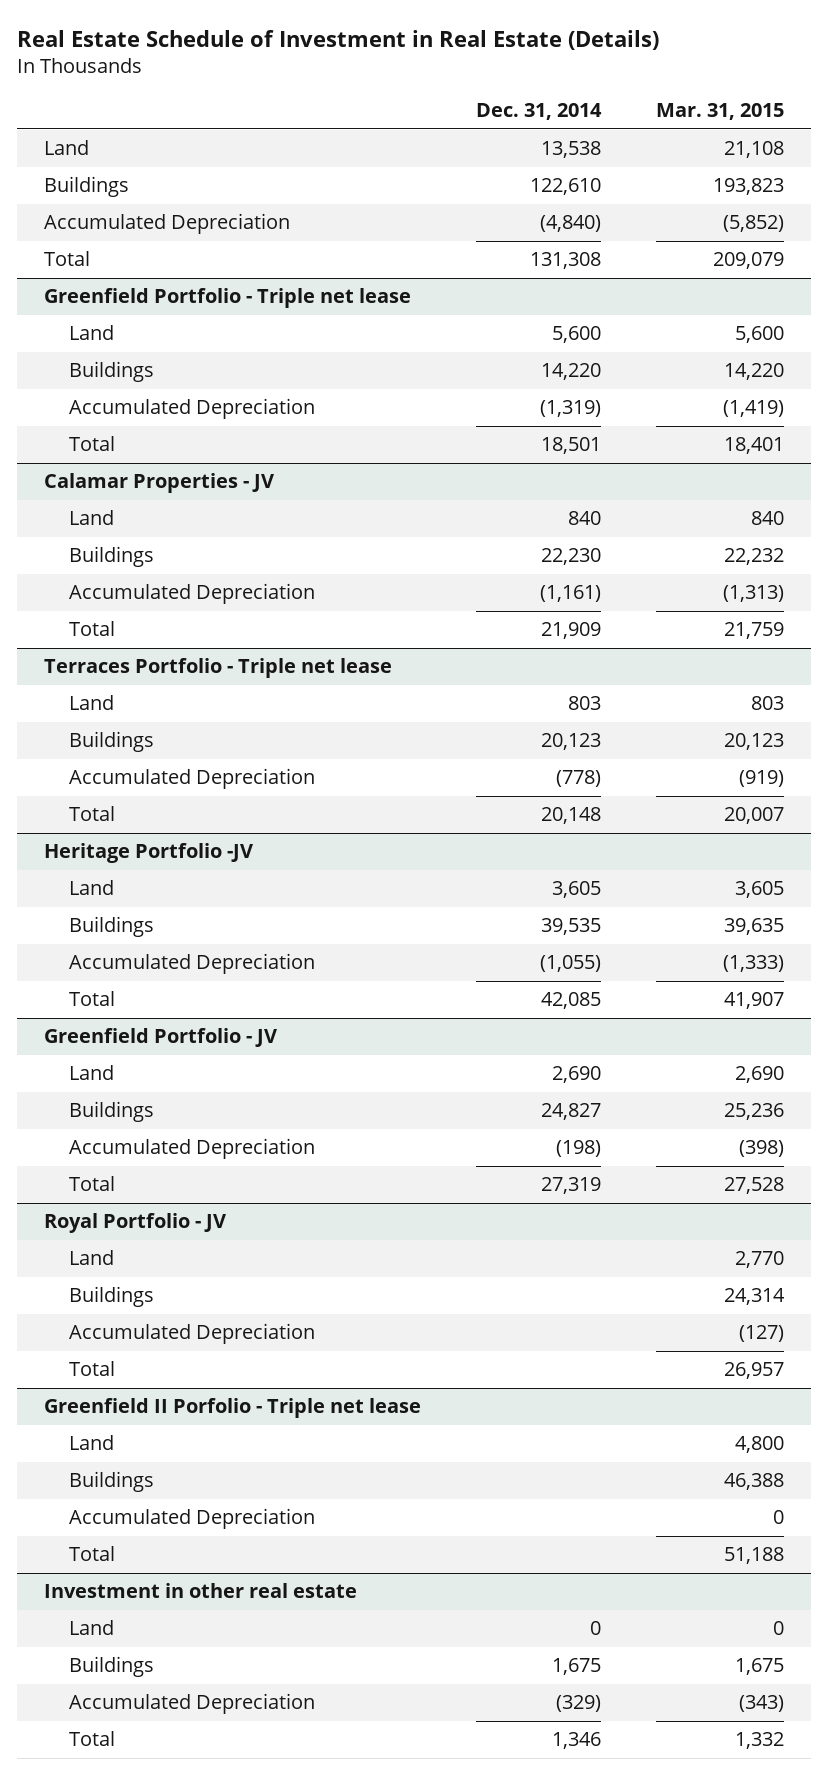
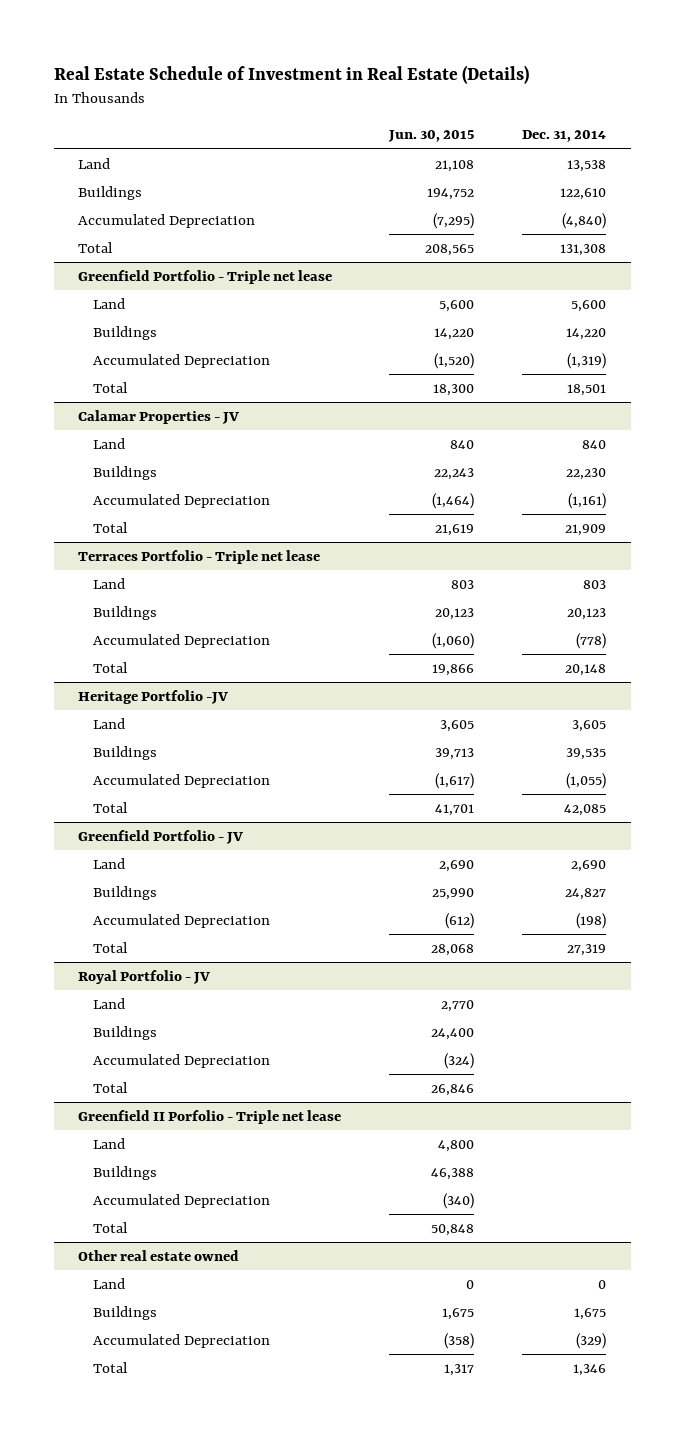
- | Dec. 31, 2014 | Mar. 31, 2015
+ | Jun. 30, 2015 | Dec. 31, 2014
- Investment in other real estate
+ Other real estate owned

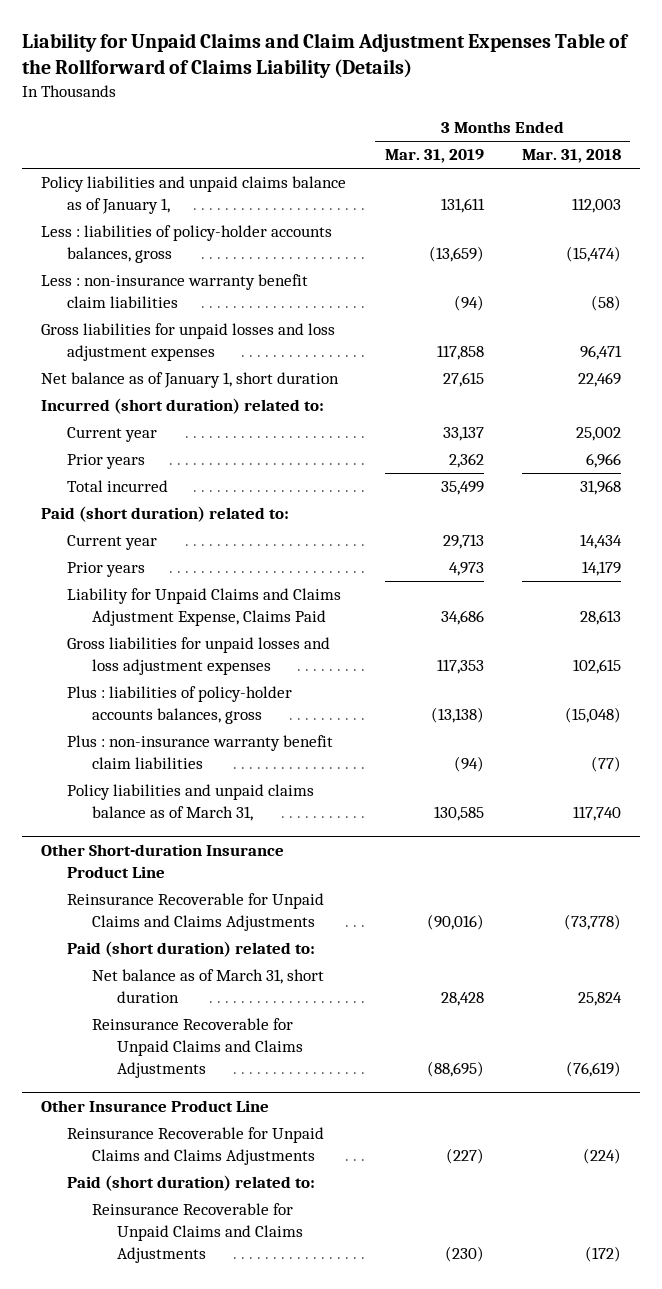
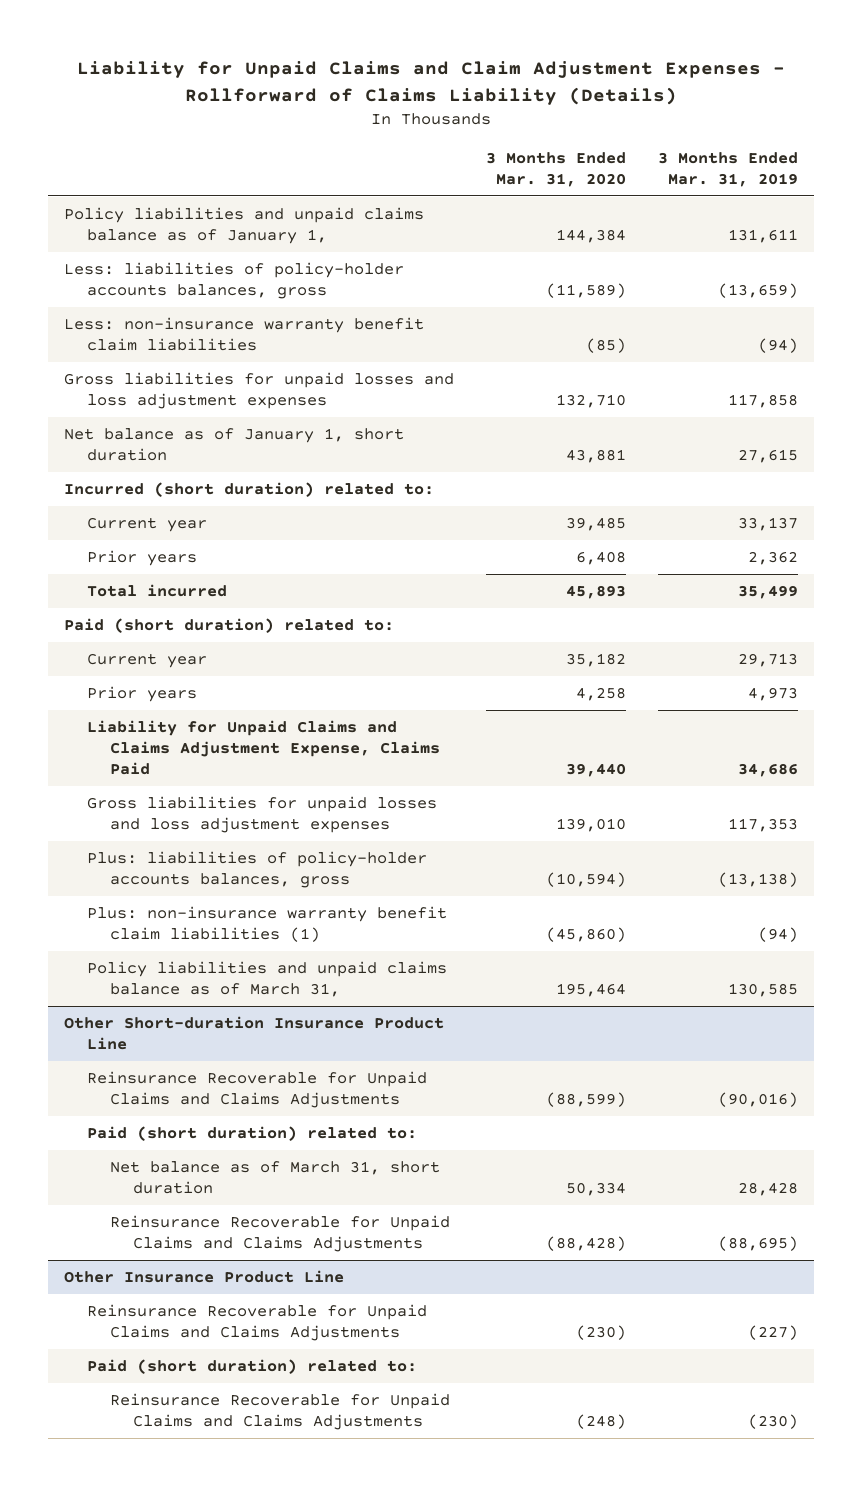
- Liability for Unpaid Claims and Claim Adjustment Expenses Table of the Rollforward of Claims Liability (Details)
+ Liability for Unpaid Claims and Claim Adjustment Expenses - Rollforward of Claims Liability (Details)
- | 3 Months Ended Mar. 31, 2019 | 3 Months Ended Mar. 31, 2018
+ | 3 Months Ended Mar. 31, 2020 | 3 Months Ended Mar. 31, 2019
- Less : liabilities of policy-holder accounts balances, gross | (13,659) | (15,474)
- Less : non-insurance warranty benefit claim liabilities | (94) | (58)
+ Less: liabilities of policy-holder accounts balances, gross | (11,589) | (13,659)
+ Less: non-insurance warranty benefit claim liabilities | (85) | (94)
- Plus : liabilities of policy-holder accounts balances, gross | (13,138) | (15,048)
- Plus : non-insurance warranty benefit claim liabilities | (94) | (77)
+ Plus: liabilities of policy-holder accounts balances, gross | (10,594) | (13,138)
+ Plus: non-insurance warranty benefit claim liabilities (1) | (45,860) | (94)

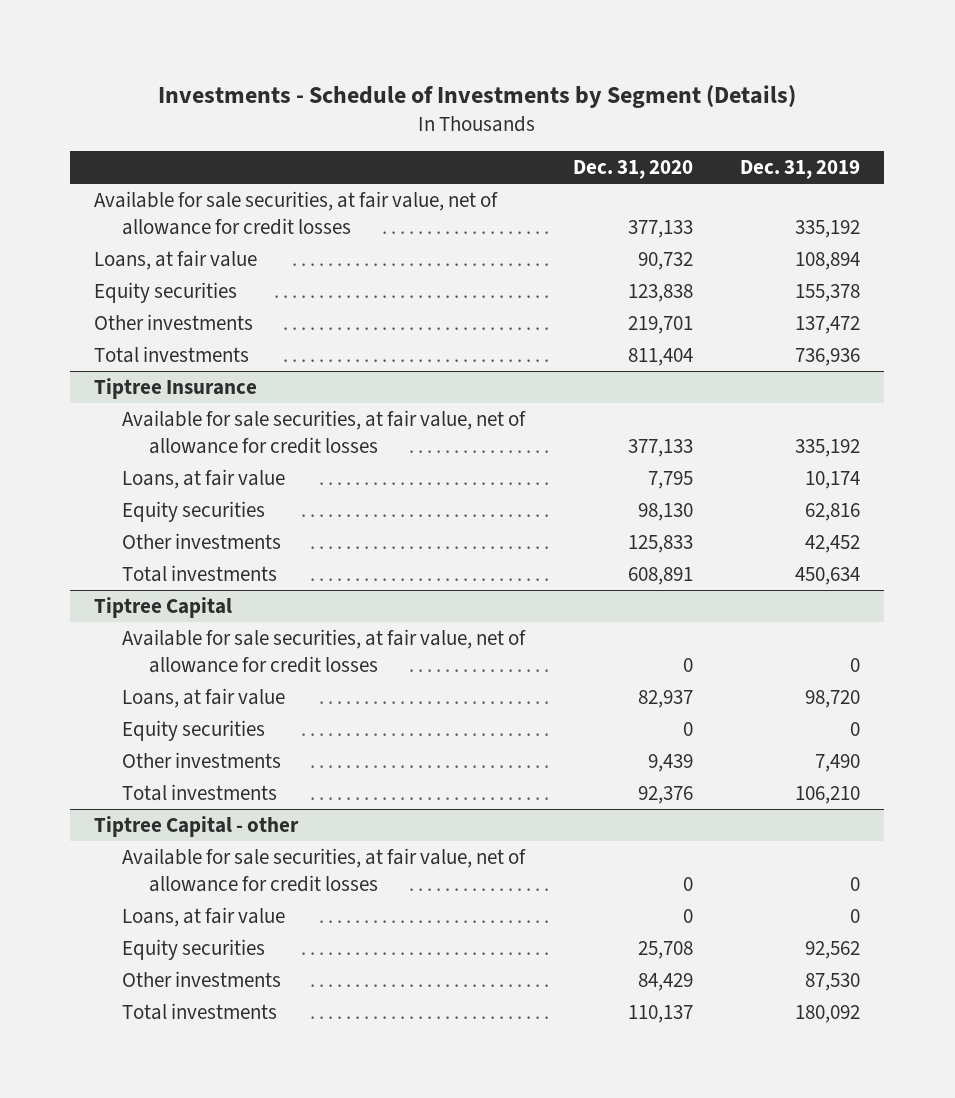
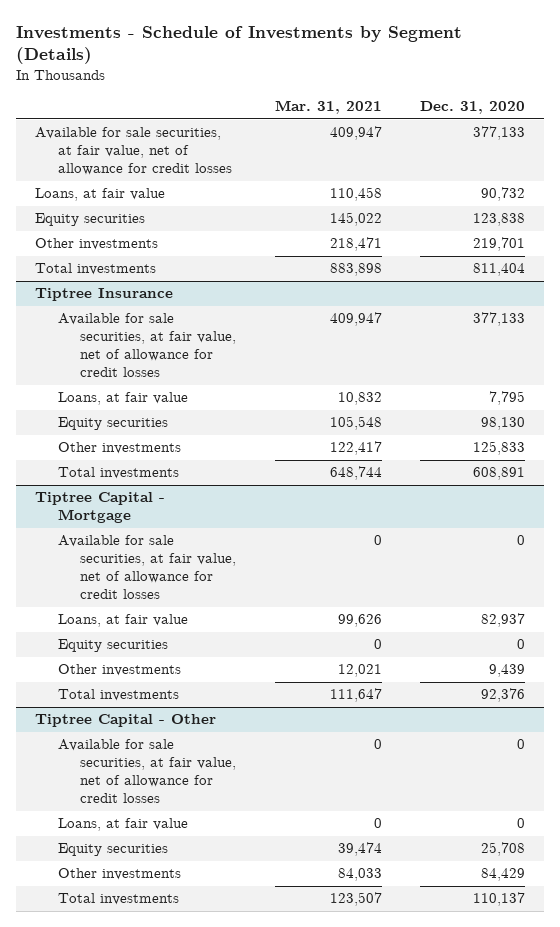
- | Dec. 31, 2020 | Dec. 31, 2019
+ | Mar. 31, 2021 | Dec. 31, 2020
- Tiptree Capital
+ Tiptree Capital - Mortgage
- Tiptree Capital - other
+ Tiptree Capital - Other

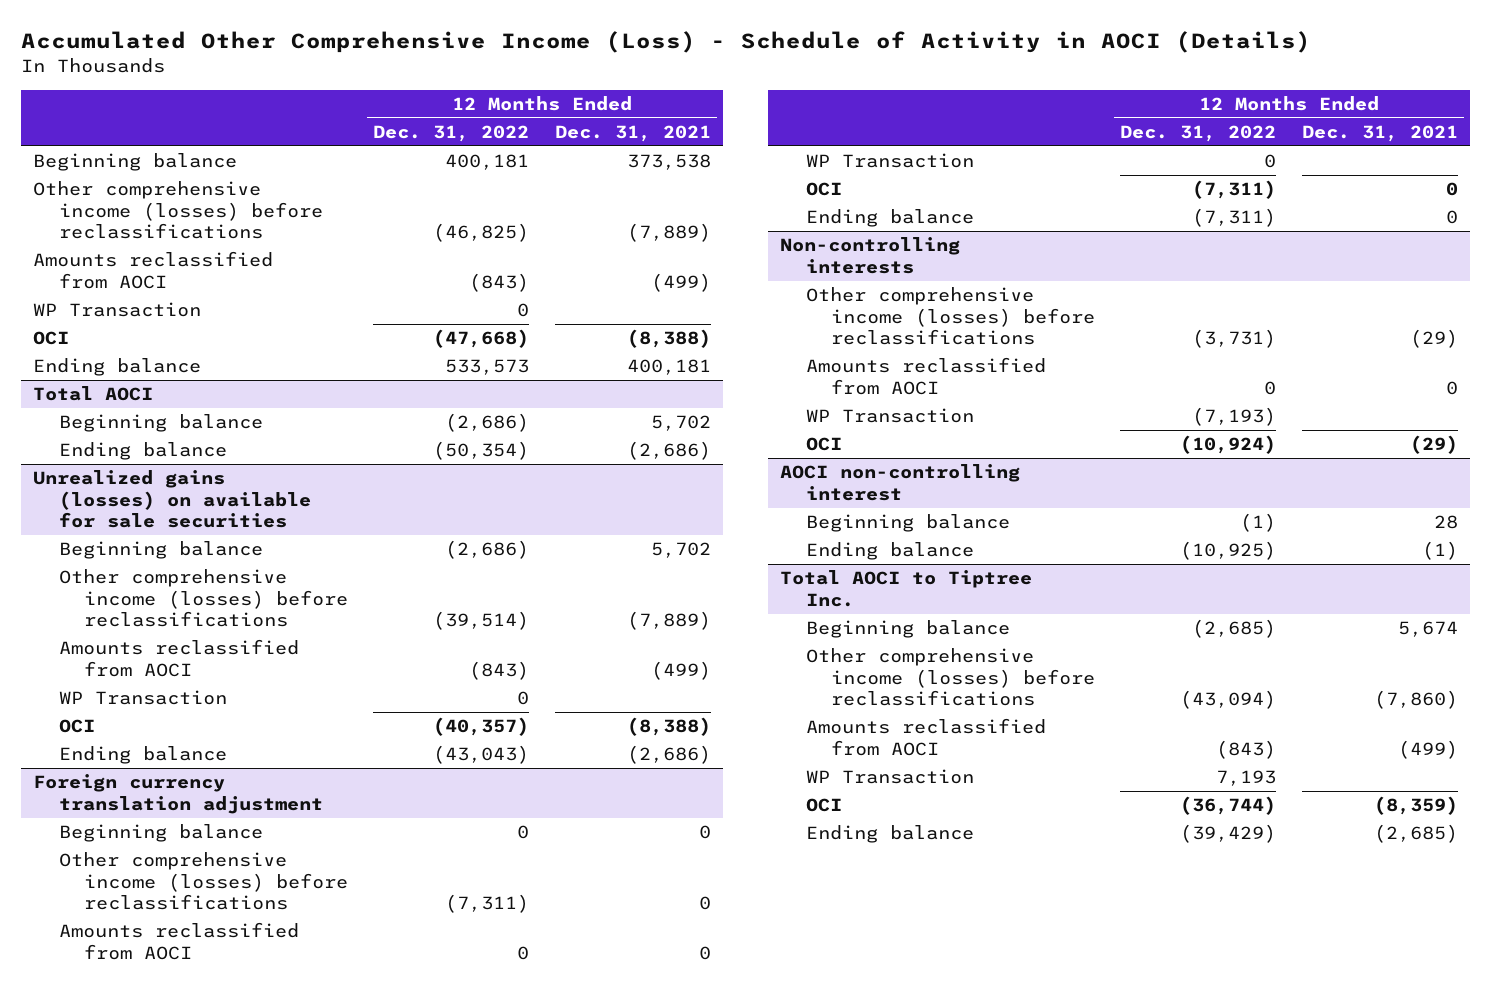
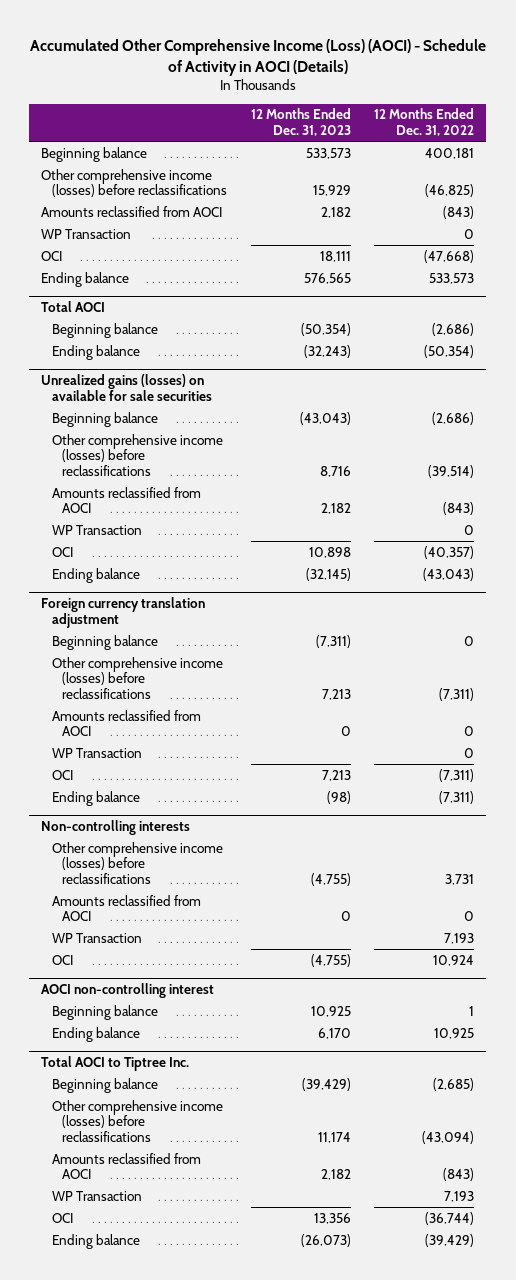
- Accumulated Other Comprehensive Income (Loss) - Schedule of Activity in AOCI (Details)
+ Accumulated Other Comprehensive Income (Loss) (AOCI) - Schedule of Activity in AOCI (Details)
- | 12 Months Ended Dec. 31, 2022 | 12 Months Ended Dec. 31, 2021
+ | 12 Months Ended Dec. 31, 2023 | 12 Months Ended Dec. 31, 2022
@ Non-controlling interests
- Other comprehensive income (losses) before reclassifications | (3,731) | (29)
+ Other comprehensive income (losses) before reclassifications | (4,755) | 3,731
- WP Transaction | (7,193) |
- OCI | (10,924) | (29)
+ WP Transaction | | 7,193
+ OCI | (4,755) | 10,924
@ AOCI non-controlling interest
- Beginning balance | (1) | 28
- Ending balance | (10,925) | (1)
+ Beginning balance | 10,925 | 1
+ Ending balance | 6,170 | 10,925

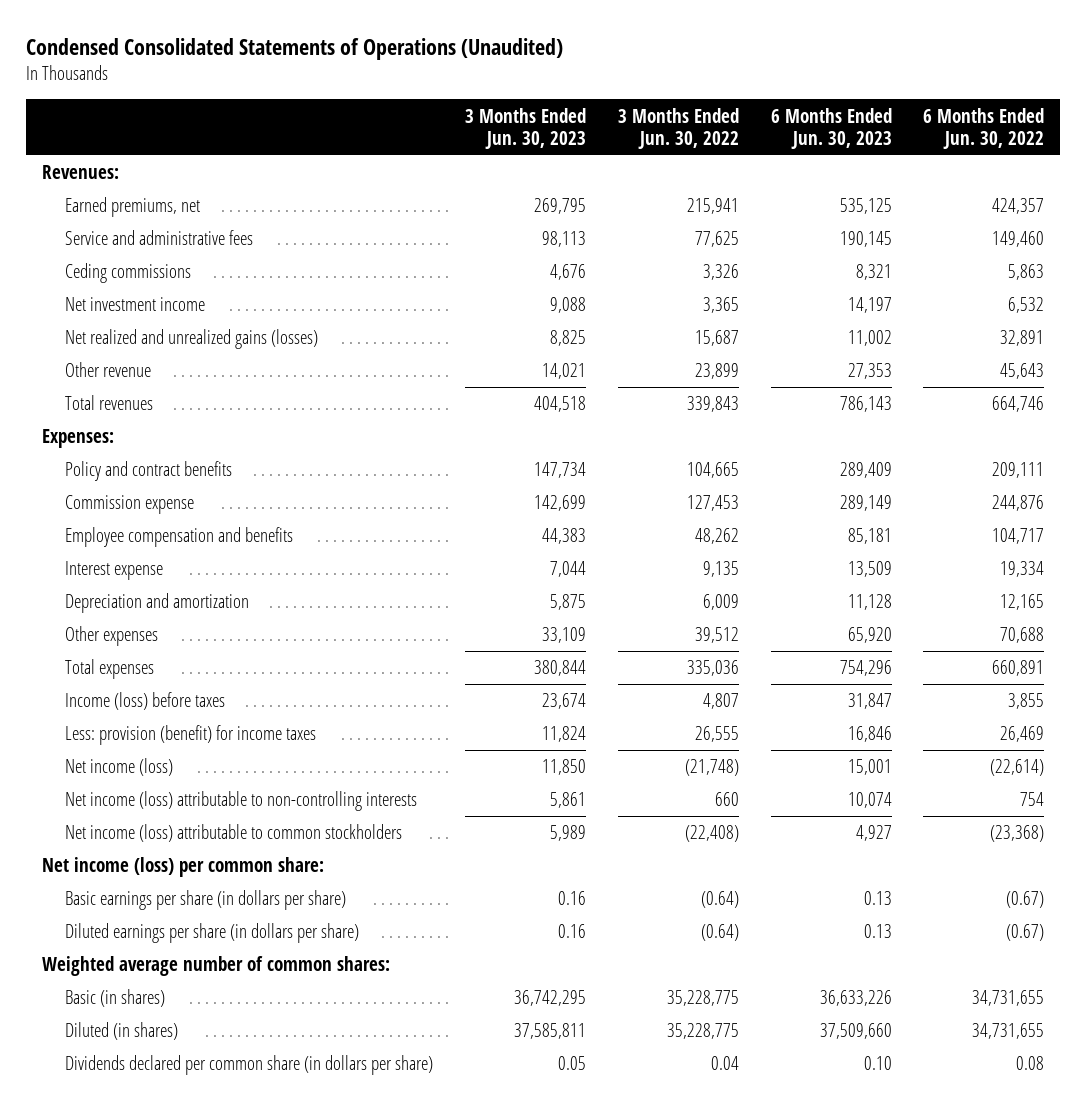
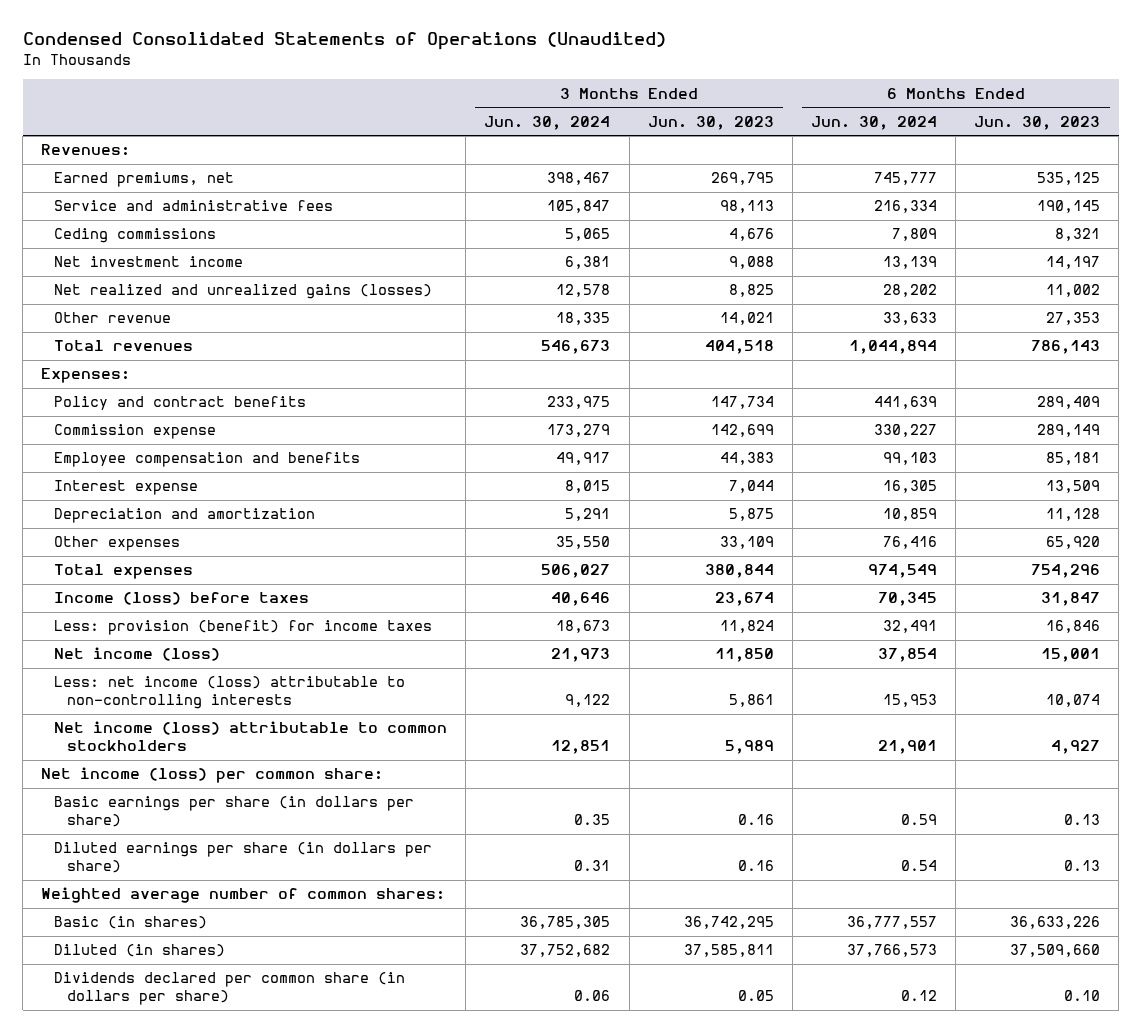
- | 3 Months Ended Jun. 30, 2023 | 3 Months Ended Jun. 30, 2022 | 6 Months Ended Jun. 30, 2023 | 6 Months Ended Jun. 30, 2022
+ | 3 Months Ended Jun. 30, 2024 | 3 Months Ended Jun. 30, 2023 | 6 Months Ended Jun. 30, 2024 | 6 Months Ended Jun. 30, 2023
- Net income (loss) attributable to non-controlling interests | 5,861 | 660 | 10,074 | 754
+ Less: net income (loss) attributable to non-controlling interests | 9,122 | 5,861 | 15,953 | 10,074

